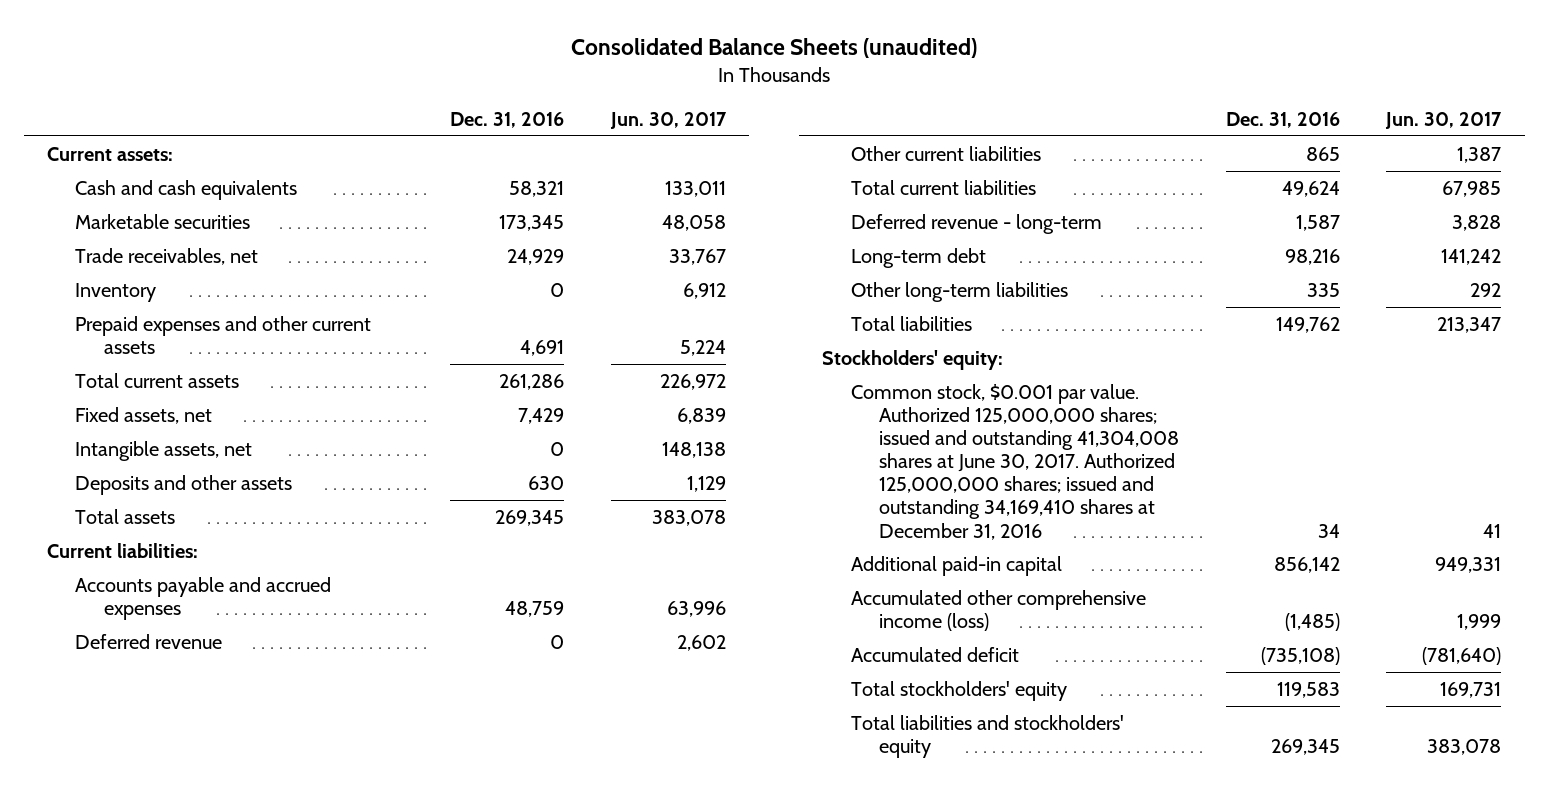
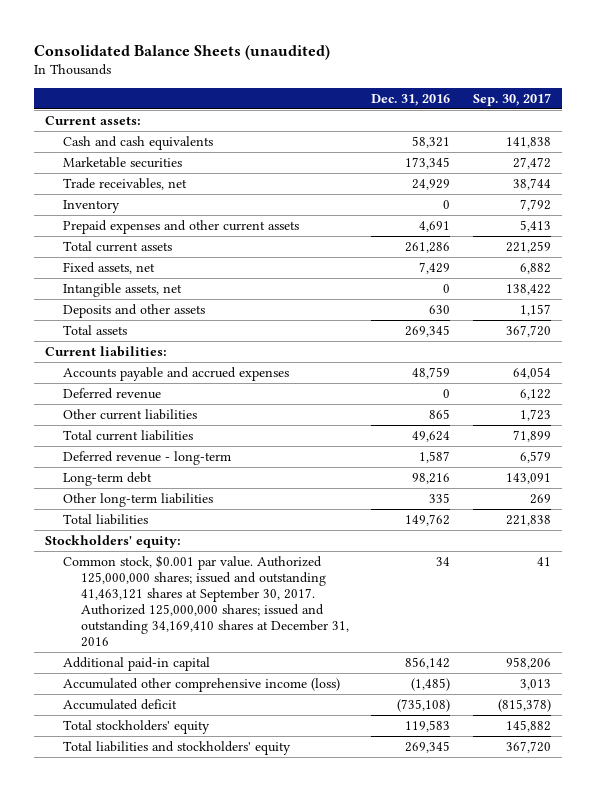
- | Dec. 31, 2016 | Jun. 30, 2017
+ | Dec. 31, 2016 | Sep. 30, 2017
- Common stock, $0.001 par value. Authorized 125,000,000 shares; issued and outstanding 41,304,008 shares at June 30, 2017. Authorized 125,000,000 shares; issued and outstanding 34,169,410 shares at December 31, 2016 | 34 | 41
+ Common stock, $0.001 par value. Authorized 125,000,000 shares; issued and outstanding 41,463,121 shares at September 30, 2017. Authorized 125,000,000 shares; issued and outstanding 34,169,410 shares at December 31, 2016 | 34 | 41

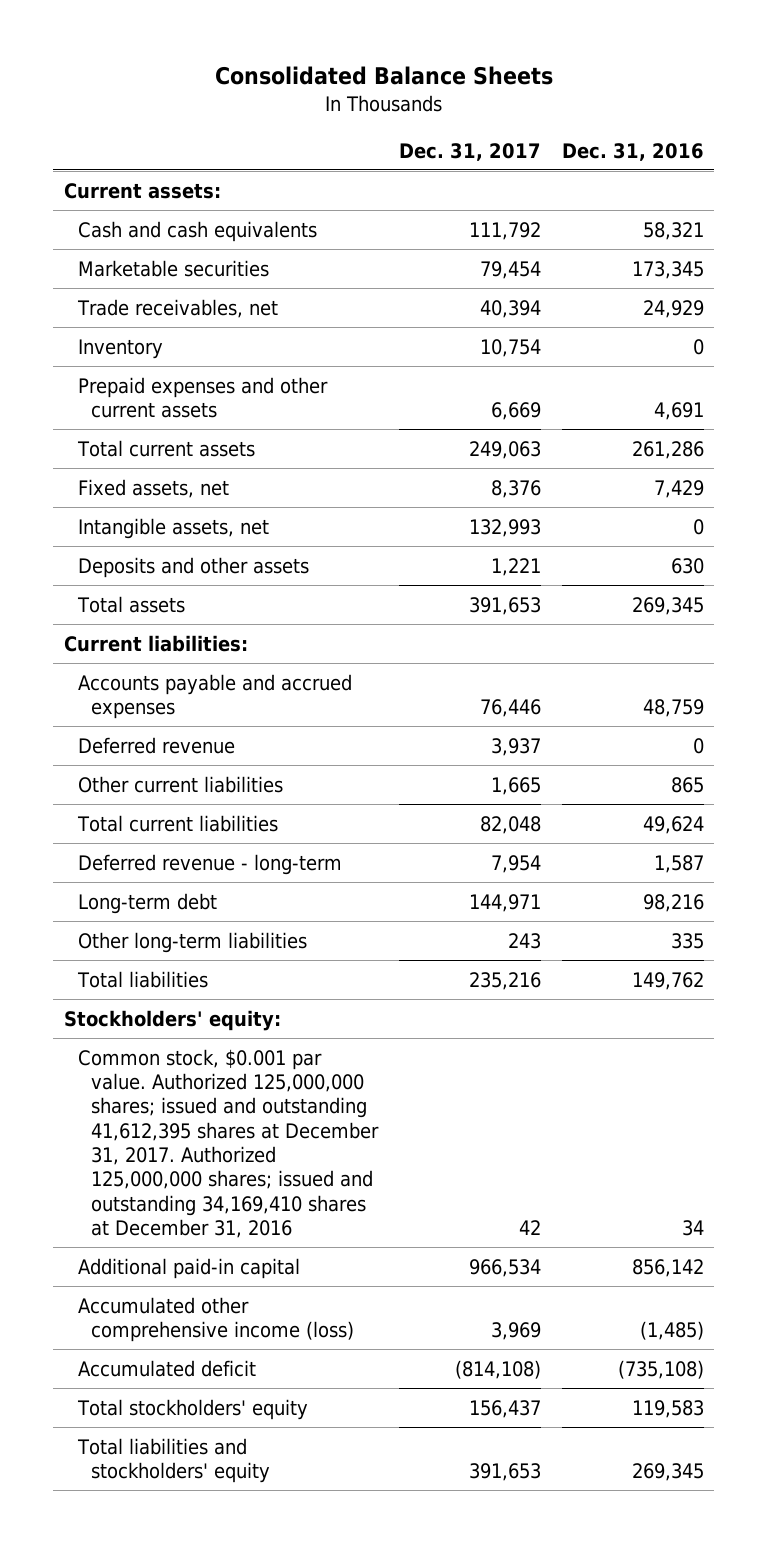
- Consolidated Balance Sheets (unaudited)
+ Consolidated Balance Sheets
- | Dec. 31, 2016 | Sep. 30, 2017
+ | Dec. 31, 2017 | Dec. 31, 2016
- Common stock, $0.001 par value. Authorized 125,000,000 shares; issued and outstanding 41,463,121 shares at September 30, 2017. Authorized 125,000,000 shares; issued and outstanding 34,169,410 shares at December 31, 2016 | 34 | 41
+ Common stock, $0.001 par value. Authorized 125,000,000 shares; issued and outstanding 41,612,395 shares at December 31, 2017. Authorized 125,000,000 shares; issued and outstanding 34,169,410 shares at December 31, 2016 | 42 | 34

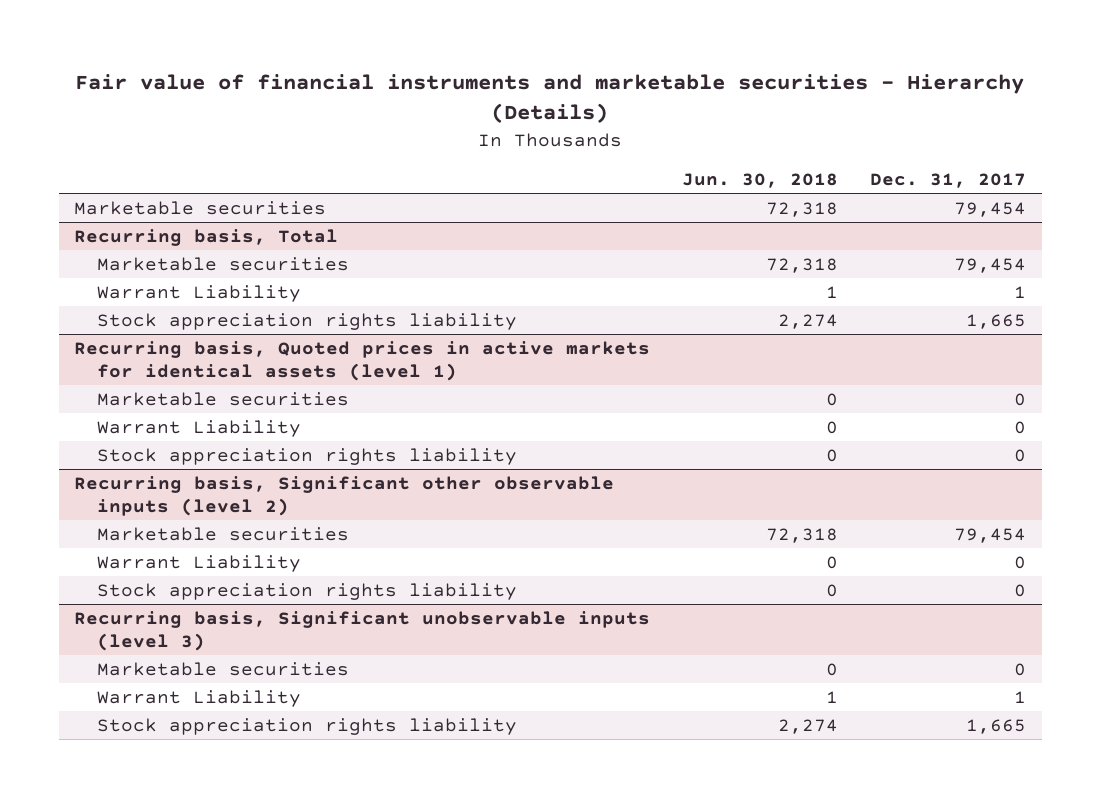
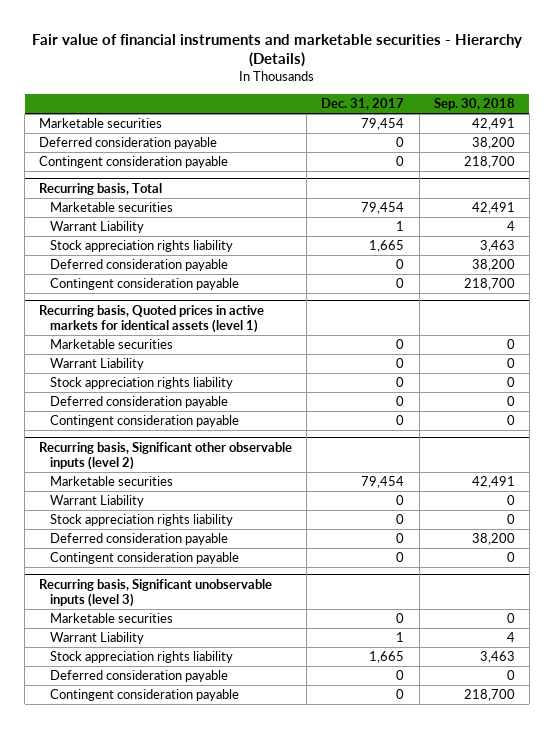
- | Jun. 30, 2018 | Dec. 31, 2017
+ | Dec. 31, 2017 | Sep. 30, 2018
+ Deferred consideration payable | 0 | 38,200
+ Contingent consideration payable | 0 | 218,700
@ Recurring basis, Total
+ Deferred consideration payable | 0 | 38,200
+ Contingent consideration payable | 0 | 218,700
@ Recurring basis, Quoted prices in active markets for identical assets (level 1)
+ Deferred consideration payable | 0 | 0
+ Contingent consideration payable | 0 | 0
@ Recurring basis, Significant other observable inputs (level 2)
+ Deferred consideration payable | 0 | 38,200
+ Contingent consideration payable | 0 | 0
@ Recurring basis, Significant unobservable inputs (level 3)
+ Deferred consideration payable | 0 | 0
+ Contingent consideration payable | 0 | 218,700

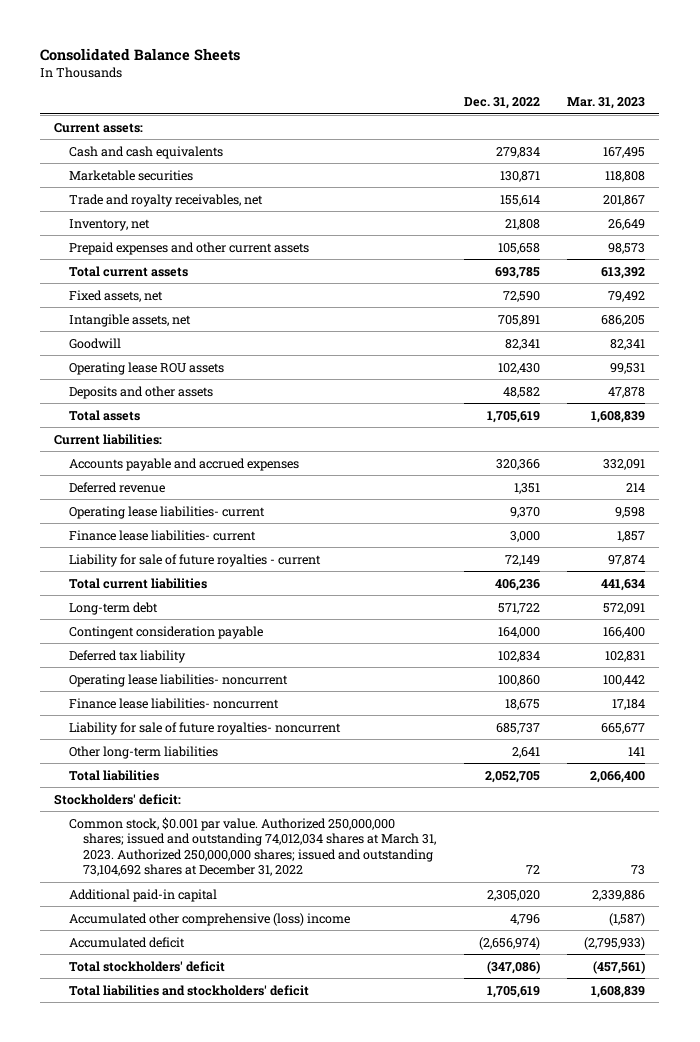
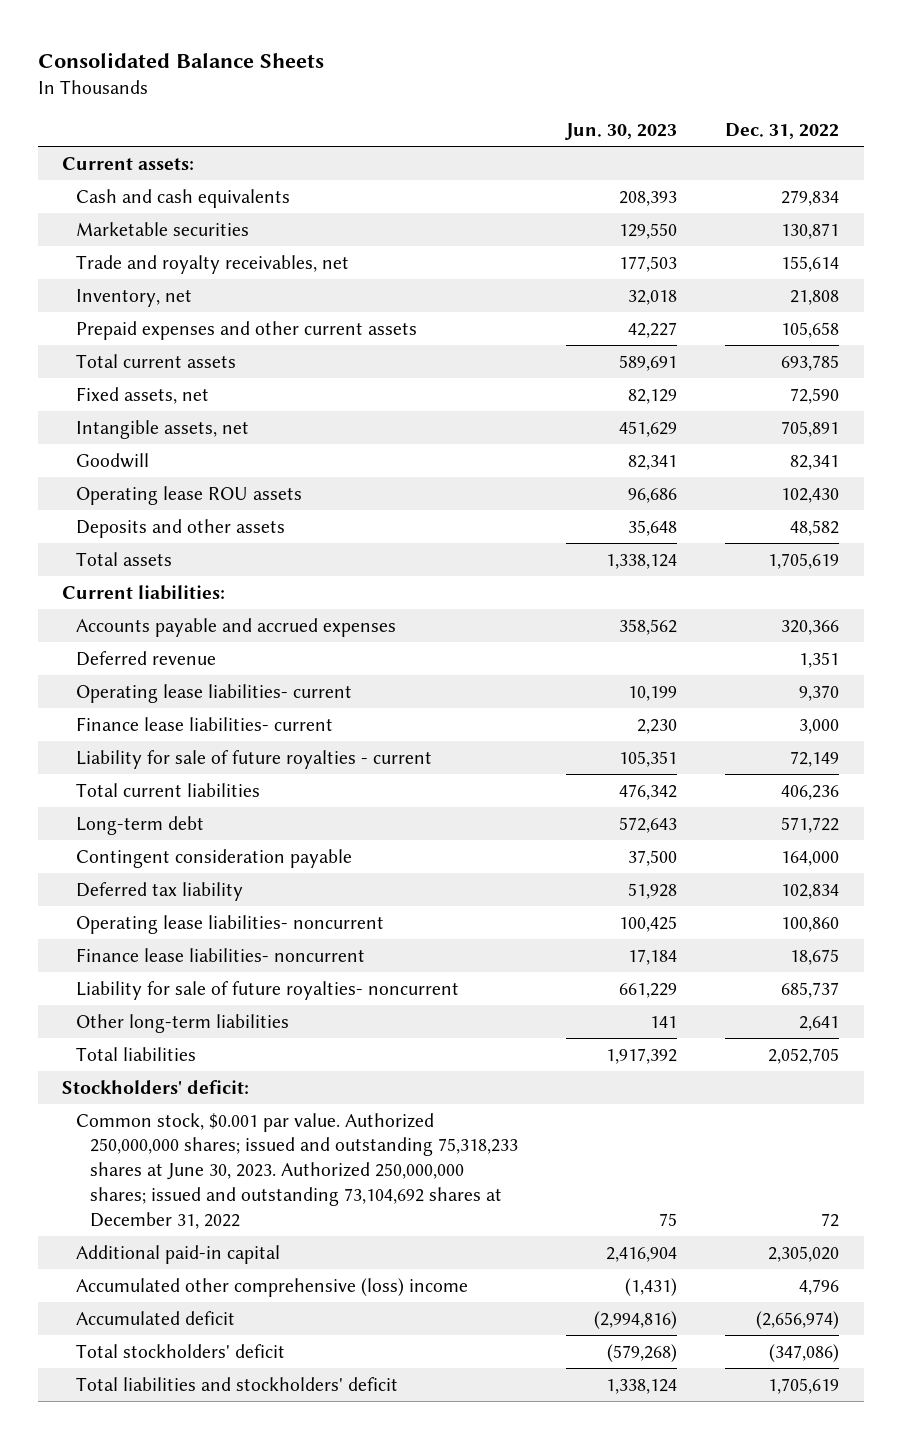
- | Dec. 31, 2022 | Mar. 31, 2023
+ | Jun. 30, 2023 | Dec. 31, 2022
- Common stock, $0.001 par value. Authorized 250,000,000 shares; issued and outstanding 74,012,034 shares at March 31, 2023. Authorized 250,000,000 shares; issued and outstanding 73,104,692 shares at December 31, 2022 | 72 | 73
+ Common stock, $0.001 par value. Authorized 250,000,000 shares; issued and outstanding 75,318,233 shares at June 30, 2023. Authorized 250,000,000 shares; issued and outstanding 73,104,692 shares at December 31, 2022 | 75 | 72

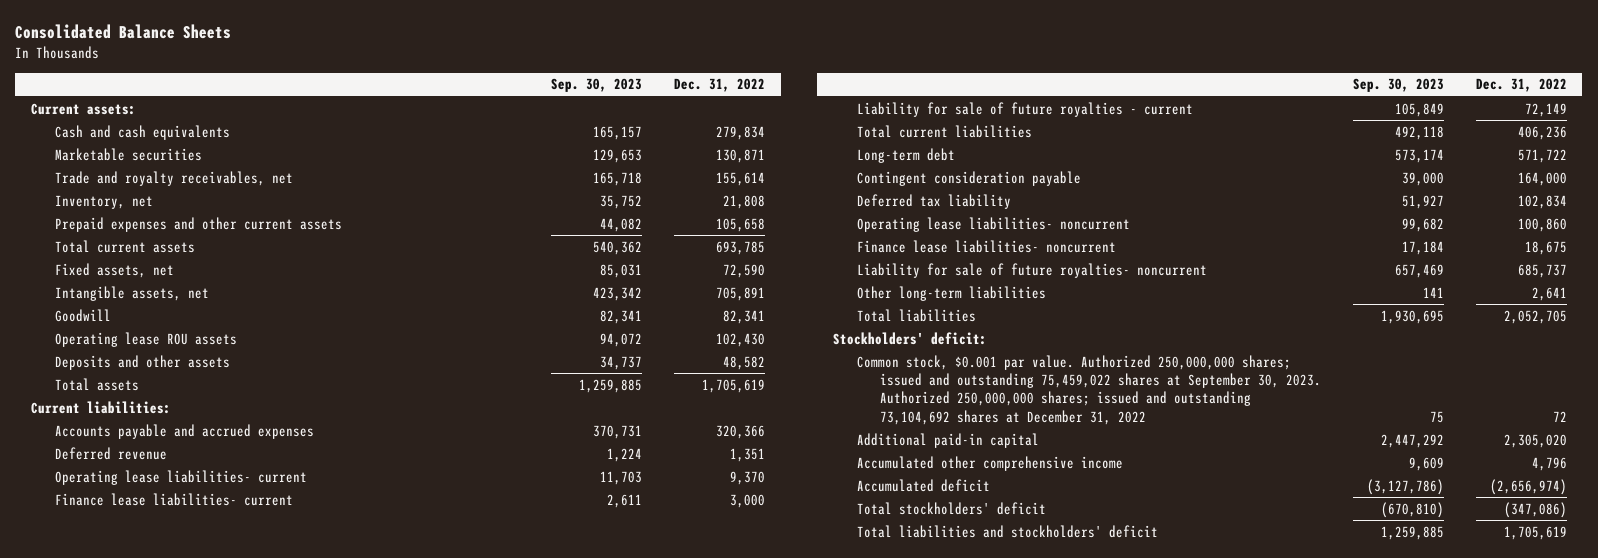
- | Jun. 30, 2023 | Dec. 31, 2022
+ | Sep. 30, 2023 | Dec. 31, 2022
- Common stock, $0.001 par value. Authorized 250,000,000 shares; issued and outstanding 75,318,233 shares at June 30, 2023. Authorized 250,000,000 shares; issued and outstanding 73,104,692 shares at December 31, 2022 | 75 | 72
+ Common stock, $0.001 par value. Authorized 250,000,000 shares; issued and outstanding 75,459,022 shares at September 30, 2023. Authorized 250,000,000 shares; issued and outstanding 73,104,692 shares at December 31, 2022 | 75 | 72
- Accumulated other comprehensive (loss) income | (1,431) | 4,796
+ Accumulated other comprehensive income | 9,609 | 4,796

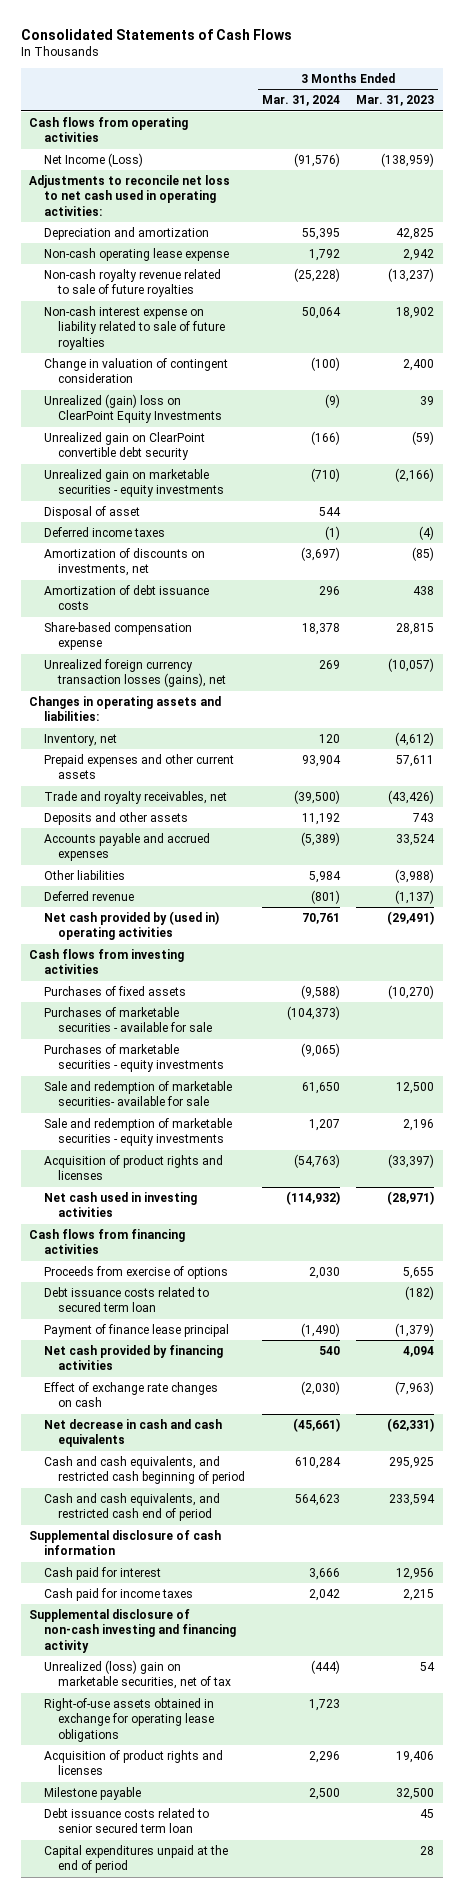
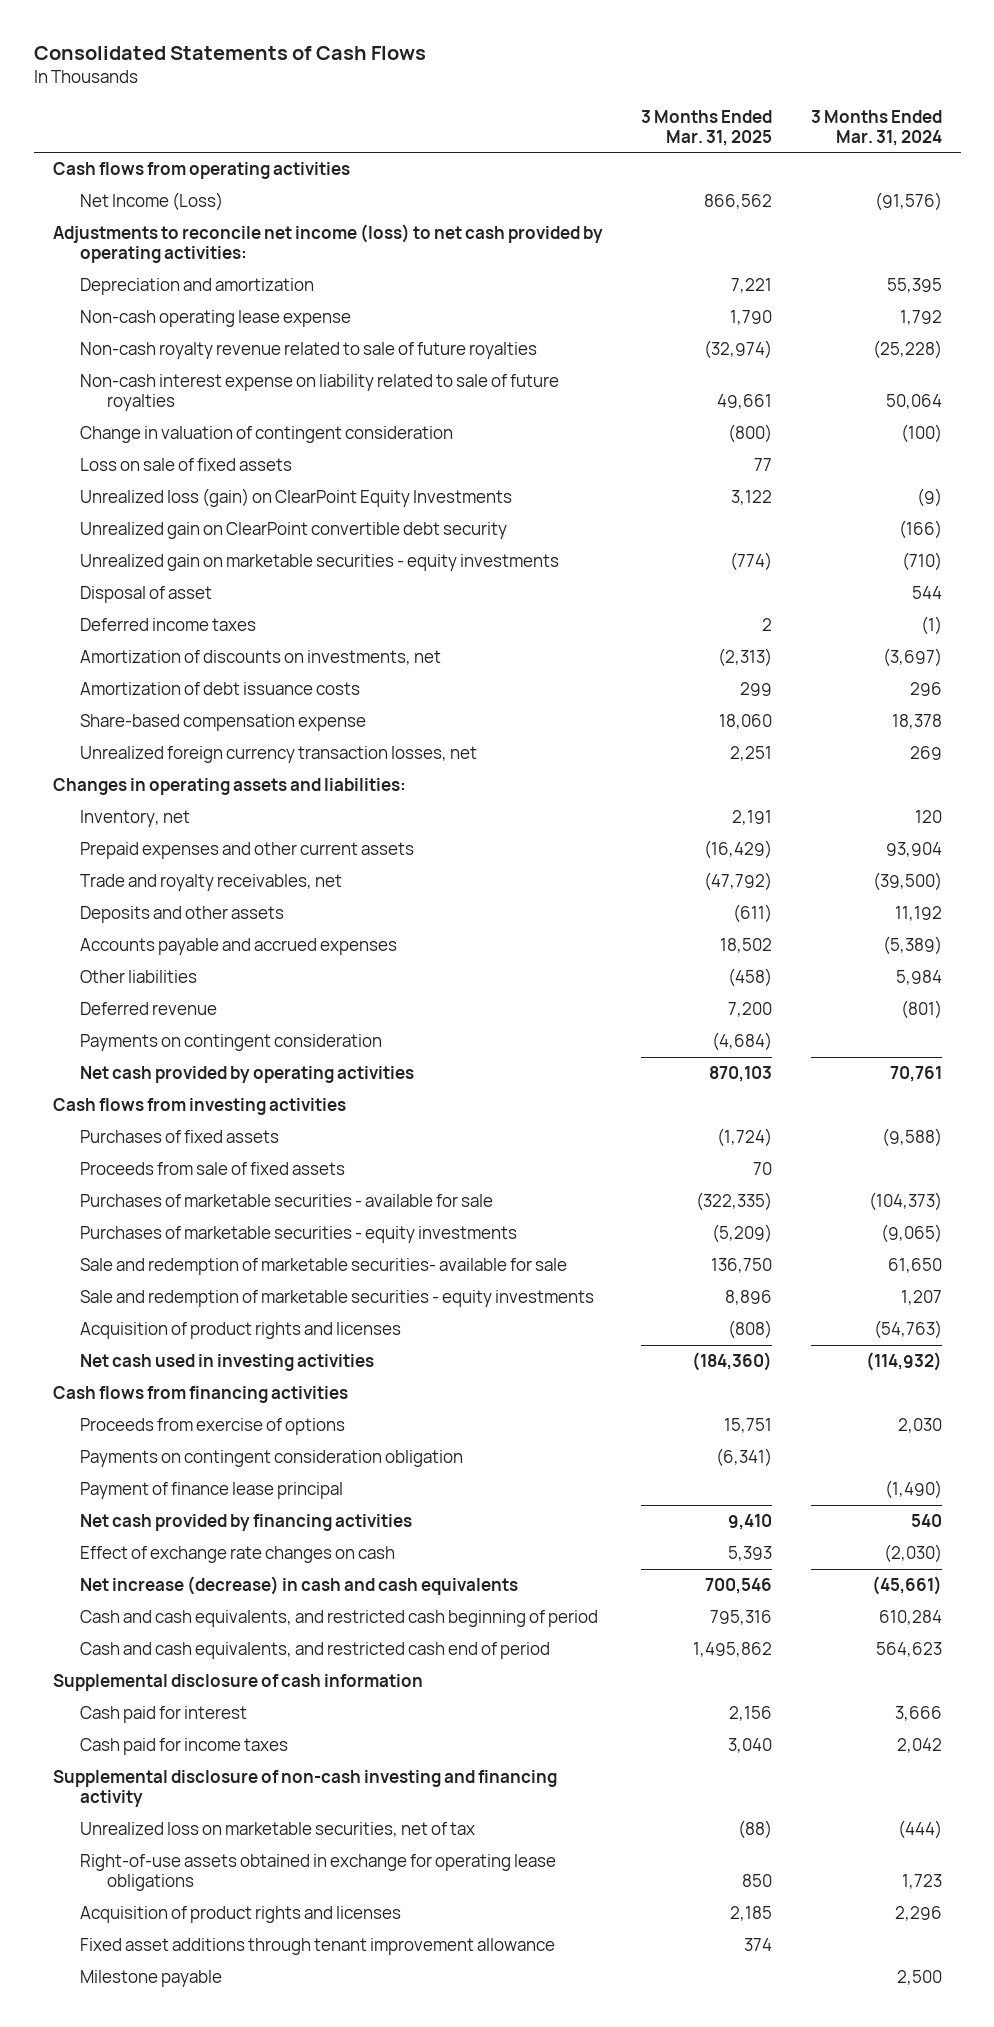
- | 3 Months Ended Mar. 31, 2024 | 3 Months Ended Mar. 31, 2023
+ | 3 Months Ended Mar. 31, 2025 | 3 Months Ended Mar. 31, 2024
- Adjustments to reconcile net loss to net cash used in operating activities:
+ Adjustments to reconcile net income (loss) to net cash provided by operating activities:
- Unrealized (gain) loss on ClearPoint Equity Investments | (9) | 39
+ Loss on sale of fixed assets | 77 |
+ Unrealized loss (gain) on ClearPoint Equity Investments | 3,122 | (9)
- Unrealized foreign currency transaction losses (gains), net | 269 | (10,057)
+ Unrealized foreign currency transaction losses, net | 2,251 | 269
- Net cash provided by (used in) operating activities | 70,761 | (29,491)
+ Payments on contingent consideration | (4,684) |
+ Net cash provided by operating activities | 870,103 | 70,761
+ Proceeds from sale of fixed assets | 70 |
- Debt issuance costs related to secured term loan | | (182)
+ Payments on contingent consideration obligation | (6,341) |
- Net decrease in cash and cash equivalents | (45,661) | (62,331)
+ Net increase (decrease) in cash and cash equivalents | 700,546 | (45,661)
- Unrealized (loss) gain on marketable securities, net of tax | (444) | 54
+ Unrealized loss on marketable securities, net of tax | (88) | (444)
+ Fixed asset additions through tenant improvement allowance | 374 |
- Debt issuance costs related to senior secured term loan | | 45
- Capital expenditures unpaid at the end of period | | 28

